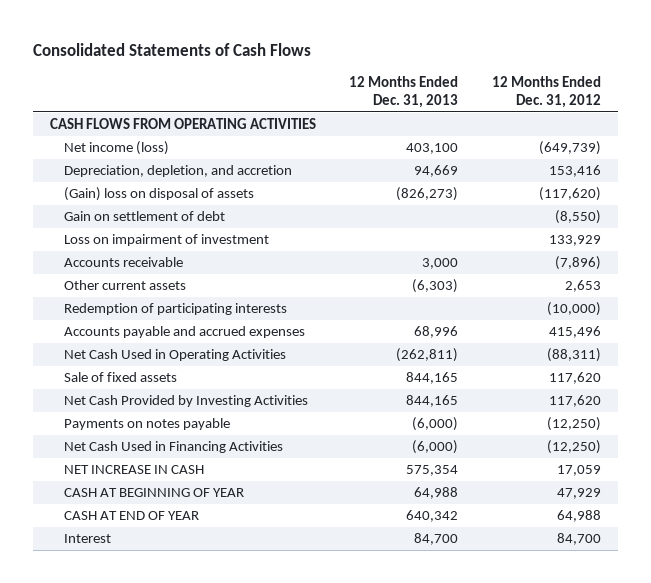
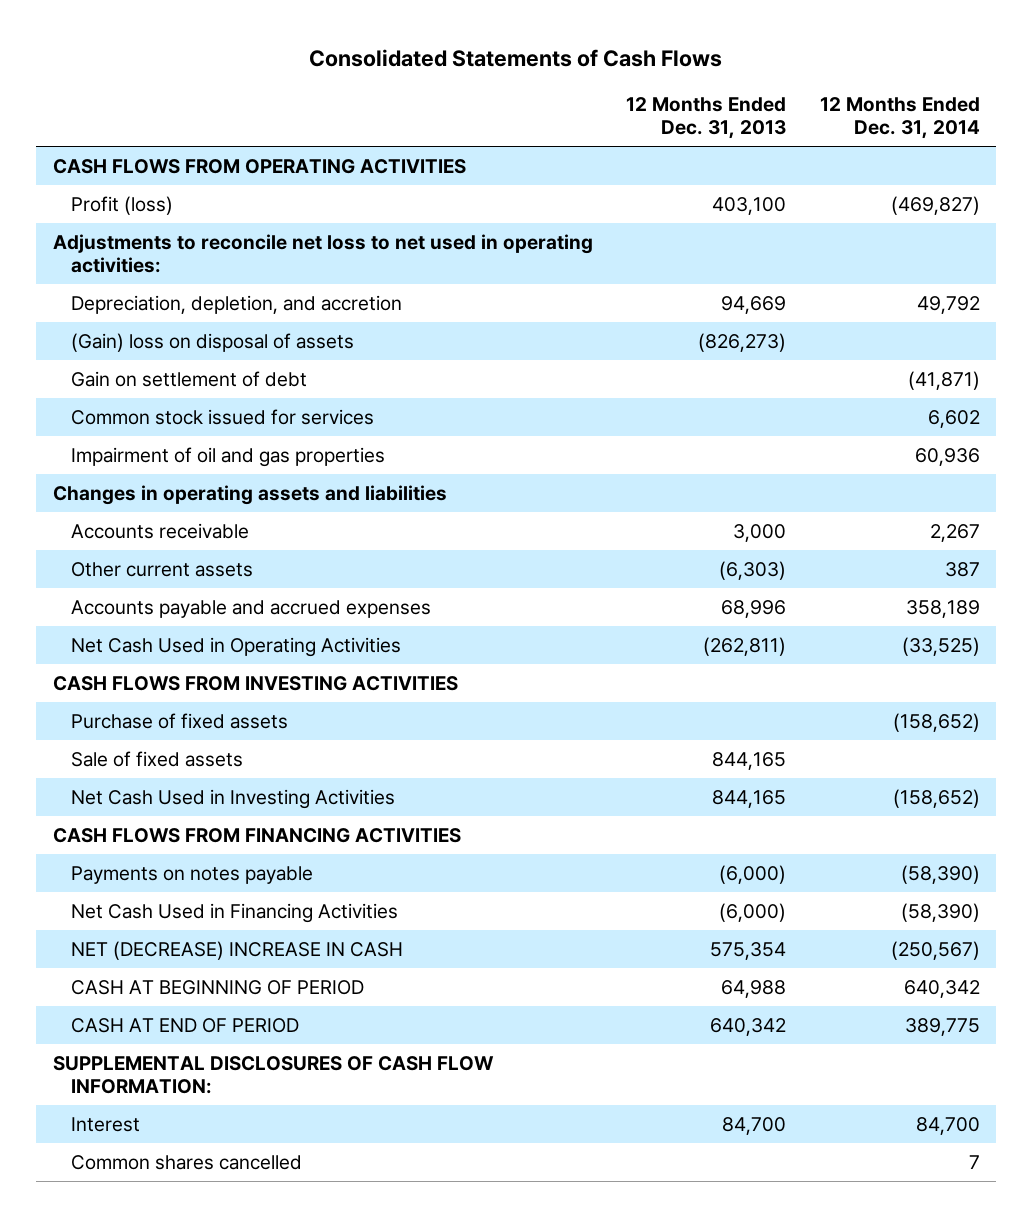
- | 12 Months Ended Dec. 31, 2013 | 12 Months Ended Dec. 31, 2012
+ | 12 Months Ended Dec. 31, 2013 | 12 Months Ended Dec. 31, 2014
- Net income (loss) | 403,100 | (649,739)
+ Profit (loss) | 403,100 | (469,827)
+ Adjustments to reconcile net loss to net used in operating activities:
- Loss on impairment of investment | | 133,929
+ Common stock issued for services | | 6,602
+ Impairment of oil and gas properties | | 60,936
+ Changes in operating assets and liabilities
- Redemption of participating interests | | (10,000)
+ CASH FLOWS FROM INVESTING ACTIVITIES
+ Purchase of fixed assets | | (158,652)
- Net Cash Provided by Investing Activities | 844,165 | 117,620
+ Net Cash Used in Investing Activities | 844,165 | (158,652)
+ CASH FLOWS FROM FINANCING ACTIVITIES
- NET INCREASE IN CASH | 575,354 | 17,059
- CASH AT BEGINNING OF YEAR | 64,988 | 47,929
- CASH AT END OF YEAR | 640,342 | 64,988
+ NET (DECREASE) INCREASE IN CASH | 575,354 | (250,567)
+ CASH AT BEGINNING OF PERIOD | 64,988 | 640,342
+ CASH AT END OF PERIOD | 640,342 | 389,775
+ SUPPLEMENTAL DISCLOSURES OF CASH FLOW INFORMATION:
+ Common shares cancelled | | 7

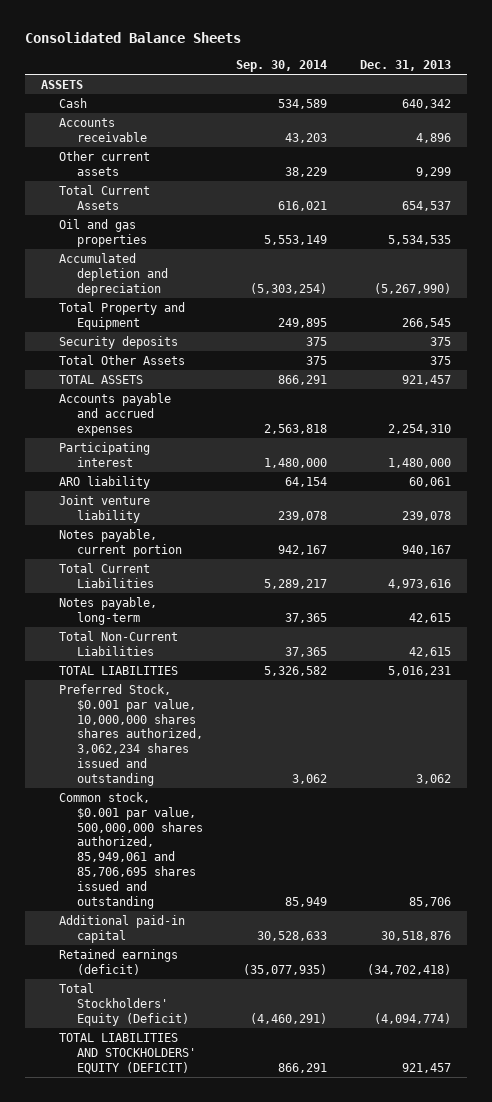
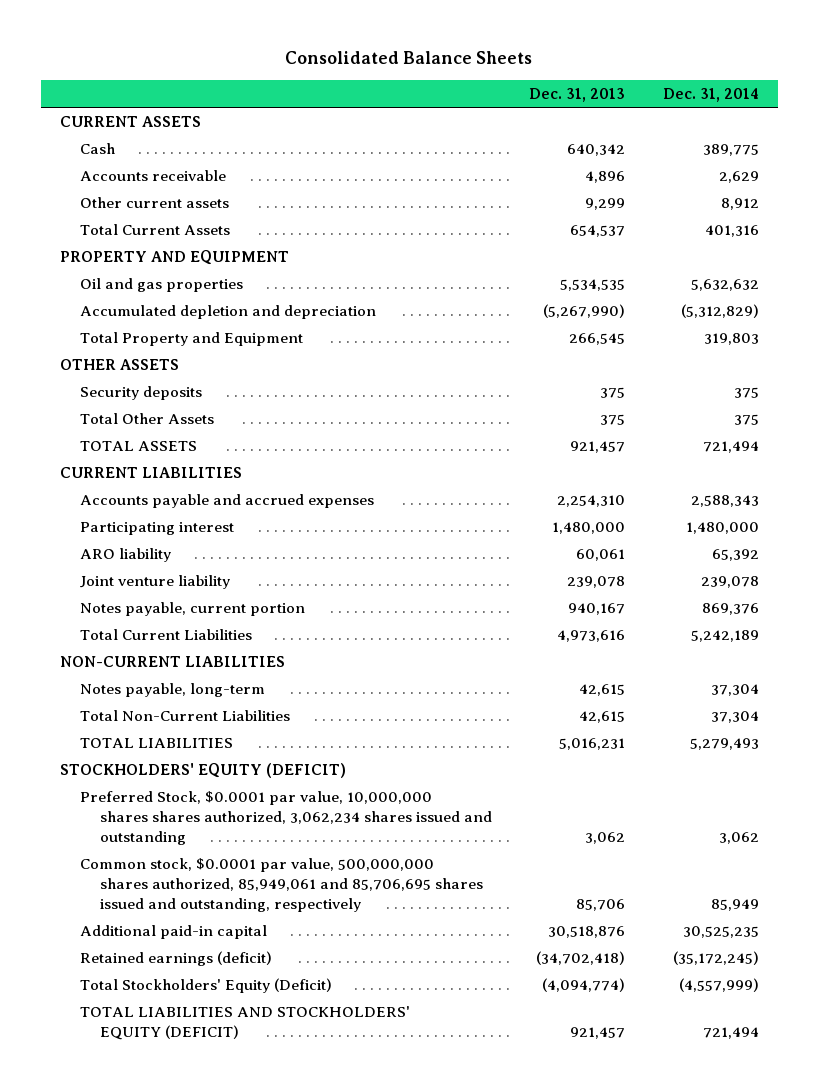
- | Sep. 30, 2014 | Dec. 31, 2013
+ | Dec. 31, 2013 | Dec. 31, 2014
- ASSETS
+ CURRENT ASSETS
+ PROPERTY AND EQUIPMENT
+ OTHER ASSETS
+ CURRENT LIABILITIES
+ NON-CURRENT LIABILITIES
- Preferred Stock, $0.001 par value, 10,000,000 shares shares authorized, 3,062,234 shares issued and outstanding | 3,062 | 3,062
- Common stock, $0.001 par value, 500,000,000 shares authorized, 85,949,061 and 85,706,695 shares issued and outstanding | 85,949 | 85,706
+ STOCKHOLDERS' EQUITY (DEFICIT)
+ Preferred Stock, $0.0001 par value, 10,000,000 shares shares authorized, 3,062,234 shares issued and outstanding | 3,062 | 3,062
+ Common stock, $0.0001 par value, 500,000,000 shares authorized, 85,949,061 and 85,706,695 shares issued and outstanding, respectively | 85,706 | 85,949

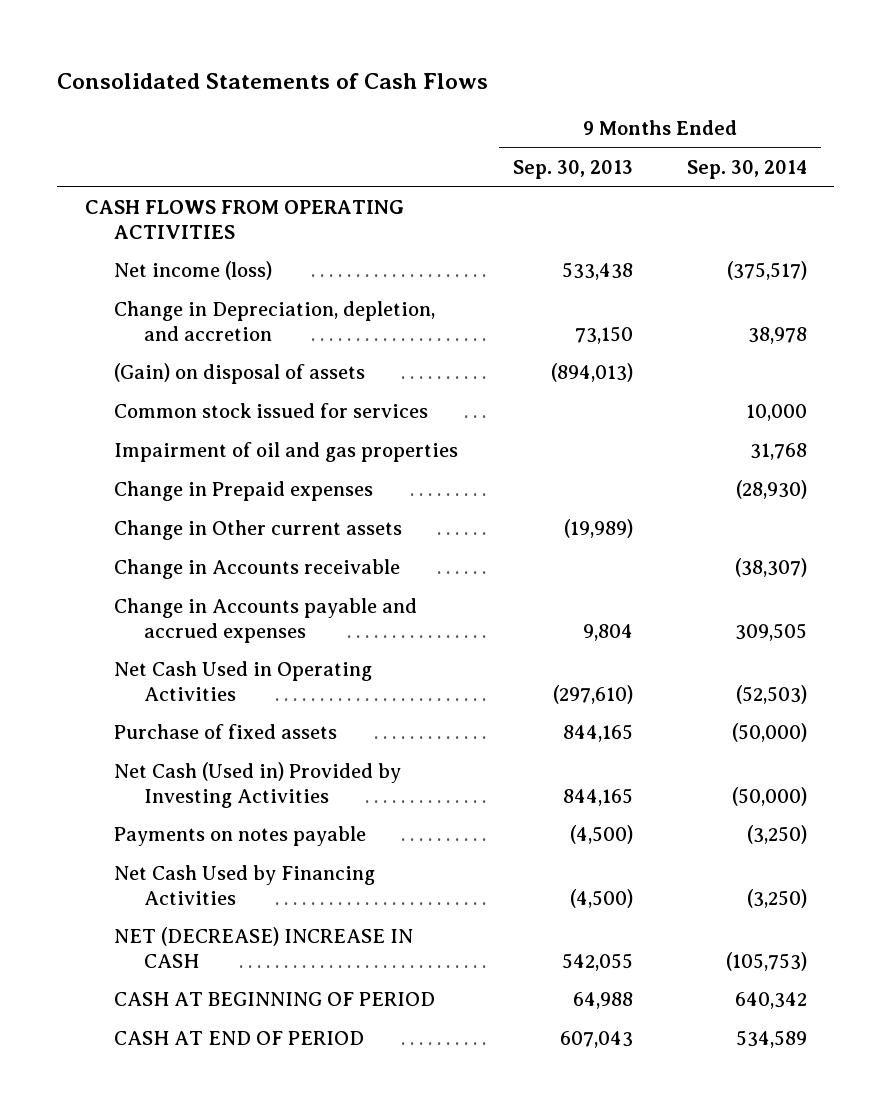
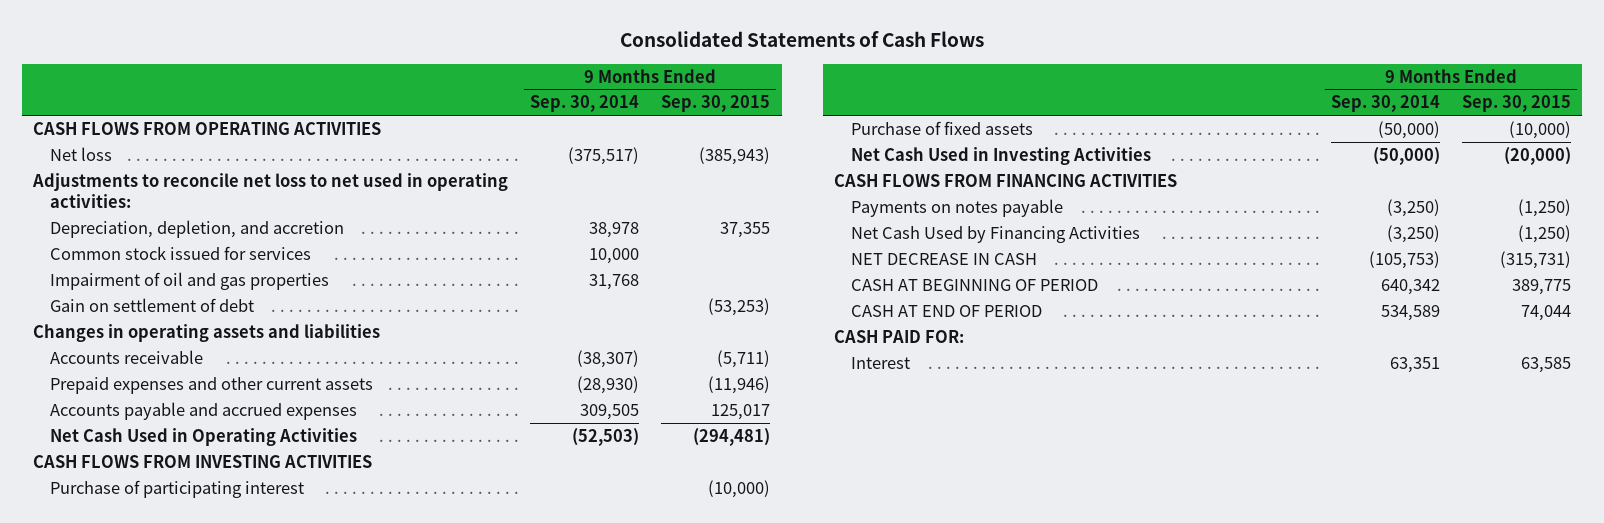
- | 9 Months Ended Sep. 30, 2013 | 9 Months Ended Sep. 30, 2014
+ | 9 Months Ended Sep. 30, 2014 | 9 Months Ended Sep. 30, 2015
- Net income (loss) | 533,438 | (375,517)
- Change in Depreciation, depletion, and accretion | 73,150 | 38,978
- (Gain) on disposal of assets | (894,013) |
+ Net loss | (375,517) | (385,943)
+ Adjustments to reconcile net loss to net used in operating activities:
+ Depreciation, depletion, and accretion | 38,978 | 37,355
- Change in Prepaid expenses | | (28,930)
- Change in Other current assets | (19,989) |
- Change in Accounts receivable | | (38,307)
- Change in Accounts payable and accrued expenses | 9,804 | 309,505
+ Gain on settlement of debt | | (53,253)
+ Changes in operating assets and liabilities
+ Accounts receivable | (38,307) | (5,711)
+ Prepaid expenses and other current assets | (28,930) | (11,946)
+ Accounts payable and accrued expenses | 309,505 | 125,017
+ CASH FLOWS FROM INVESTING ACTIVITIES
+ Purchase of participating interest | | (10,000)
- Net Cash (Used in) Provided by Investing Activities | 844,165 | (50,000)
+ Net Cash Used in Investing Activities | (50,000) | (20,000)
+ CASH FLOWS FROM FINANCING ACTIVITIES
- NET (DECREASE) INCREASE IN CASH | 542,055 | (105,753)
+ NET DECREASE IN CASH | (105,753) | (315,731)
+ CASH PAID FOR:
+ Interest | 63,351 | 63,585

